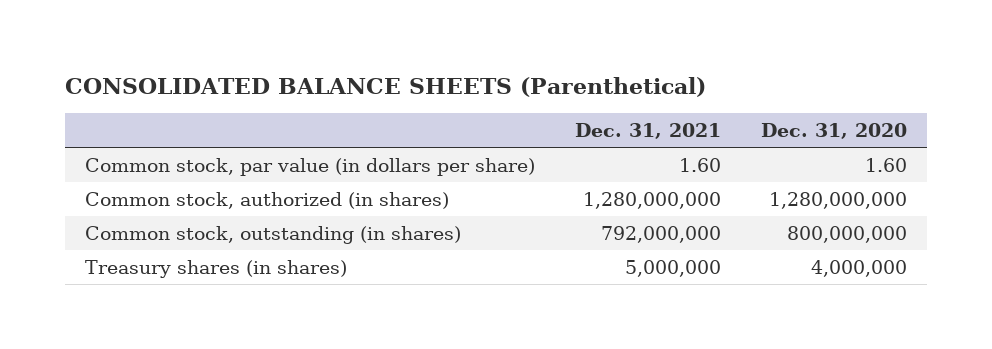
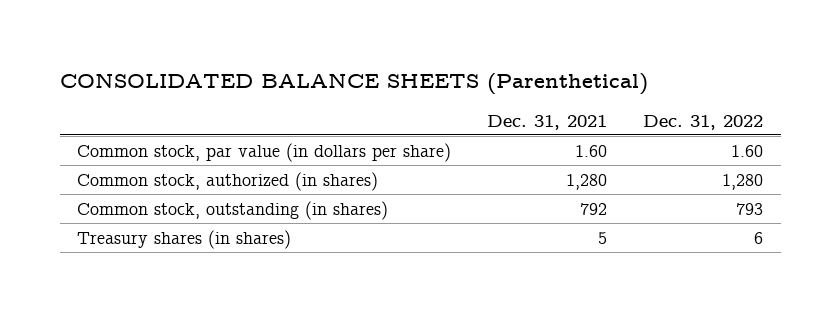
- | Dec. 31, 2021 | Dec. 31, 2020
+ | Dec. 31, 2021 | Dec. 31, 2022
- Common stock, authorized (in shares) | 1,280,000,000 | 1,280,000,000
- Common stock, outstanding (in shares) | 792,000,000 | 800,000,000
- Treasury shares (in shares) | 5,000,000 | 4,000,000
+ Common stock, authorized (in shares) | 1,280 | 1,280
+ Common stock, outstanding (in shares) | 792 | 793
+ Treasury shares (in shares) | 5 | 6

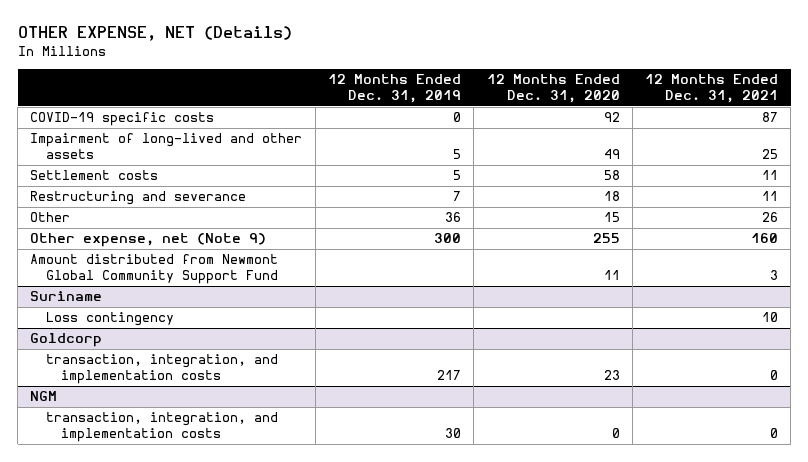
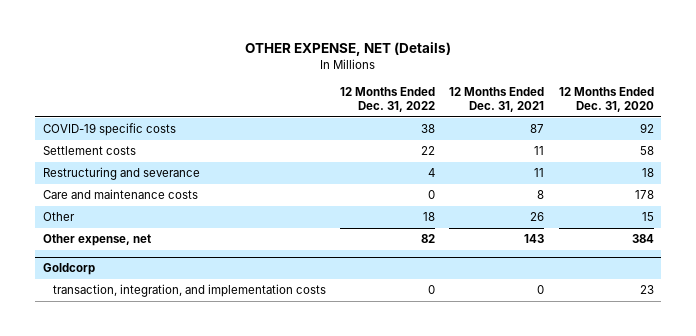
- | 12 Months Ended Dec. 31, 2019 | 12 Months Ended Dec. 31, 2020 | 12 Months Ended Dec. 31, 2021
+ | 12 Months Ended Dec. 31, 2022 | 12 Months Ended Dec. 31, 2021 | 12 Months Ended Dec. 31, 2020
- Impairment of long-lived and other assets | 5 | 49 | 25
+ Care and maintenance costs | 0 | 8 | 178
- Other expense, net (Note 9) | 300 | 255 | 160
- Amount distributed from Newmont Global Community Support Fund | | 11 | 3
- Suriname
- Loss contingency | | | 10
+ Other expense, net | 82 | 143 | 384
- NGM
- transaction, integration, and implementation costs | 30 | 0 | 0

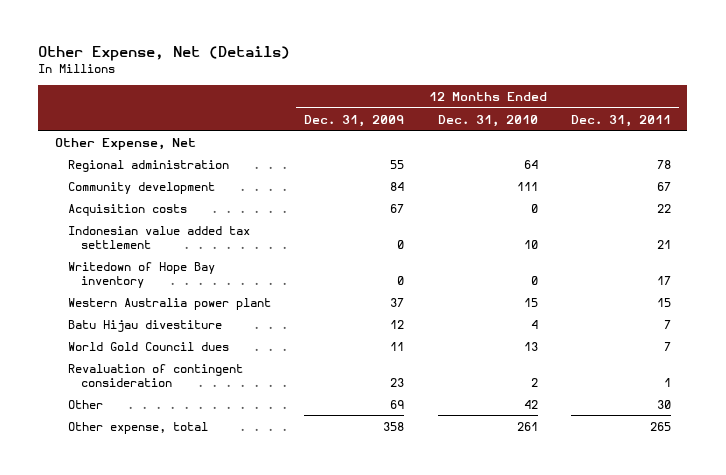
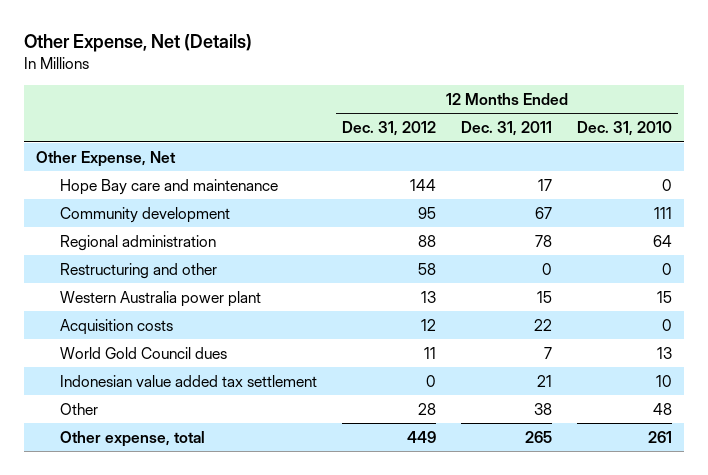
- | 12 Months Ended Dec. 31, 2009 | 12 Months Ended Dec. 31, 2010 | 12 Months Ended Dec. 31, 2011
+ | 12 Months Ended Dec. 31, 2012 | 12 Months Ended Dec. 31, 2011 | 12 Months Ended Dec. 31, 2010
+ Hope Bay care and maintenance | 144 | 17 | 0
- Writedown of Hope Bay inventory | 0 | 0 | 17
moved down: Regional administration | 88 | 78 | 64
+ Restructuring and other | 58 | 0 | 0
- Batu Hijau divestiture | 12 | 4 | 7
moved down: Acquisition costs | 12 | 22 | 0
- Revaluation of contingent consideration | 23 | 2 | 1
- Other | 69 | 42 | 30
moved down: Indonesian value added tax settlement | 0 | 21 | 10
+ Other | 28 | 38 | 48

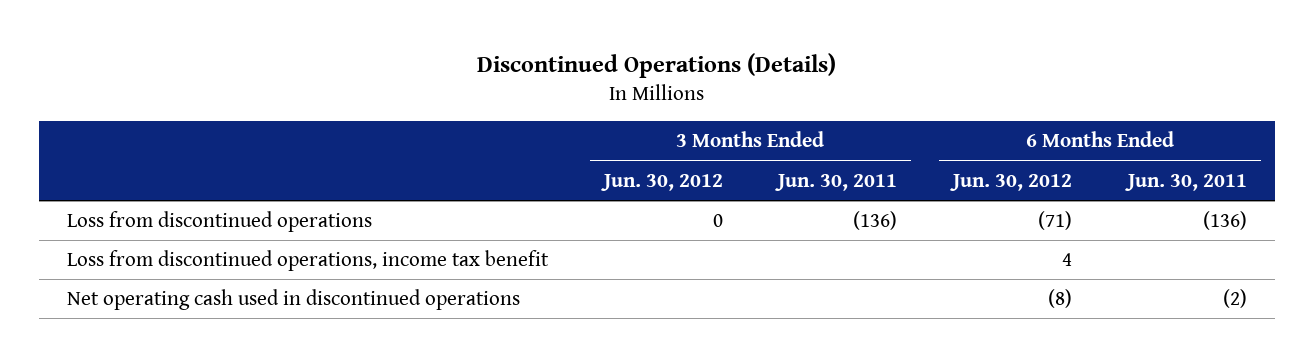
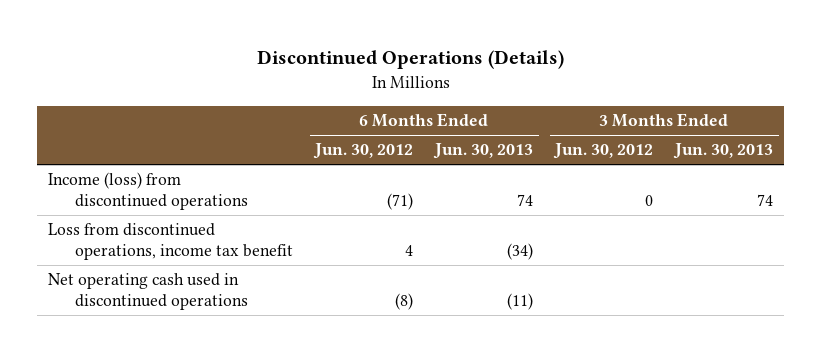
- | 3 Months Ended Jun. 30, 2012 | 3 Months Ended Jun. 30, 2011 | 6 Months Ended Jun. 30, 2012 | 6 Months Ended Jun. 30, 2011
+ | 6 Months Ended Jun. 30, 2012 | 6 Months Ended Jun. 30, 2013 | 3 Months Ended Jun. 30, 2012 | 3 Months Ended Jun. 30, 2013
- Loss from discontinued operations | 0 | (136) | (71) | (136)
+ Income (loss) from discontinued operations | (71) | 74 | 0 | 74

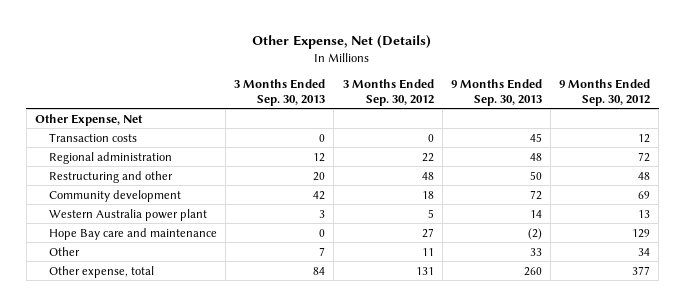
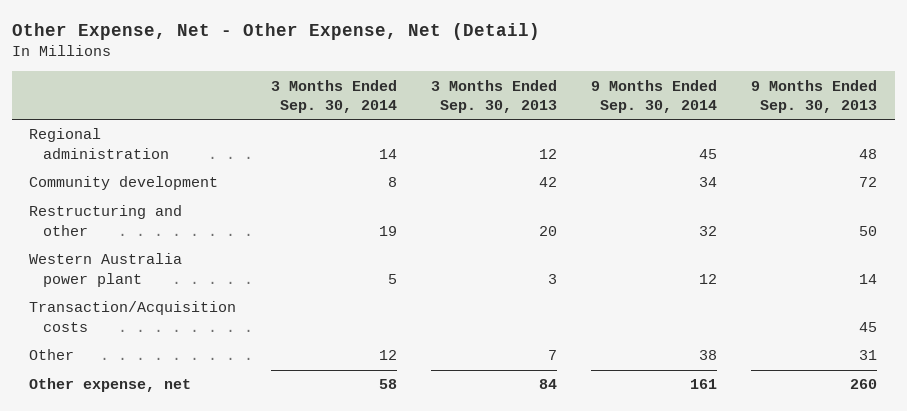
- Other Expense, Net (Details)
+ Other Expense, Net - Other Expense, Net (Detail)
- | 3 Months Ended Sep. 30, 2013 | 3 Months Ended Sep. 30, 2012 | 9 Months Ended Sep. 30, 2013 | 9 Months Ended Sep. 30, 2012
+ | 3 Months Ended Sep. 30, 2014 | 3 Months Ended Sep. 30, 2013 | 9 Months Ended Sep. 30, 2014 | 9 Months Ended Sep. 30, 2013
- Other Expense, Net
- Transaction costs | 0 | 0 | 45 | 12
moved down: Restructuring and other | 19 | 20 | 32 | 50
- Hope Bay care and maintenance | 0 | 27 | (2) | 129
- Other | 7 | 11 | 33 | 34
- Other expense, total | 84 | 131 | 260 | 377
+ Transaction/Acquisition costs | | | | 45
+ Other | 12 | 7 | 38 | 31
+ Other expense, net | 58 | 84 | 161 | 260

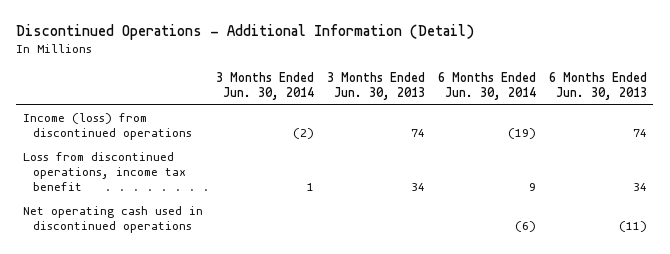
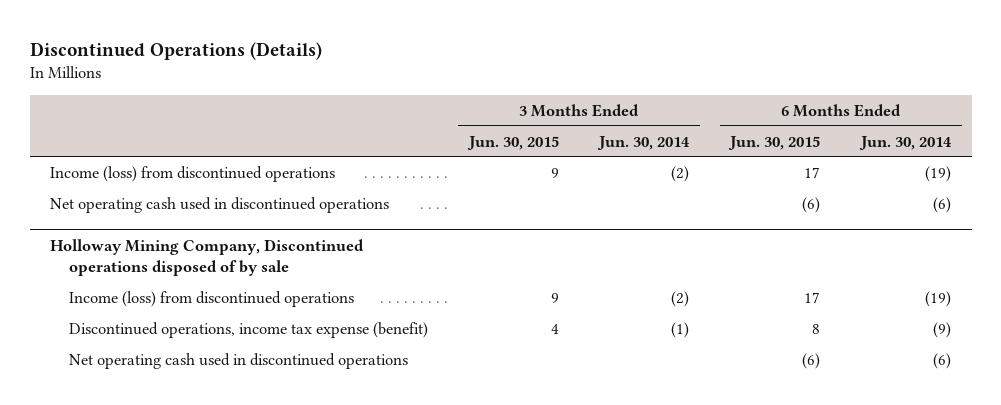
- Discontinued Operations - Additional Information (Detail)
+ Discontinued Operations (Details)
- | 3 Months Ended Jun. 30, 2014 | 3 Months Ended Jun. 30, 2013 | 6 Months Ended Jun. 30, 2014 | 6 Months Ended Jun. 30, 2013
+ | 3 Months Ended Jun. 30, 2015 | 3 Months Ended Jun. 30, 2014 | 6 Months Ended Jun. 30, 2015 | 6 Months Ended Jun. 30, 2014
- Loss from discontinued operations, income tax benefit | 1 | 34 | 9 | 34
+ Holloway Mining Company, Discontinued operations disposed of by sale
+ Income (loss) from discontinued operations | 9 | (2) | 17 | (19)
+ Discontinued operations, income tax expense (benefit) | 4 | (1) | 8 | (9)
+ Net operating cash used in discontinued operations | | | (6) | (6)

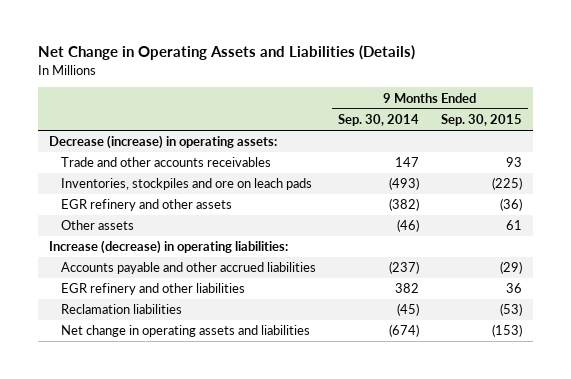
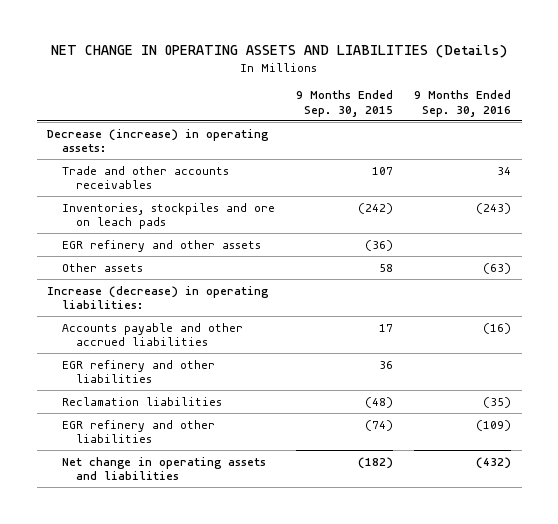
- Net Change in Operating Assets and Liabilities (Details)
+ NET CHANGE IN OPERATING ASSETS AND LIABILITIES (Details)
- | 9 Months Ended Sep. 30, 2014 | 9 Months Ended Sep. 30, 2015
+ | 9 Months Ended Sep. 30, 2015 | 9 Months Ended Sep. 30, 2016
- Trade and other accounts receivables | 147 | 93
- Inventories, stockpiles and ore on leach pads | (493) | (225)
+ Trade and other accounts receivables | 107 | 34
+ Inventories, stockpiles and ore on leach pads | (242) | (243)
- Other assets | (46) | 61
+ Other assets | 58 | (63)
- Accounts payable and other accrued liabilities | (237) | (29)
+ Accounts payable and other accrued liabilities | 17 | (16)
- Reclamation liabilities | (45) | (53)
- Net change in operating assets and liabilities | (674) | (153)
+ Reclamation liabilities | (48) | (35)
+ EGR refinery and other liabilities | (74) | (109)
+ Net change in operating assets and liabilities | (182) | (432)

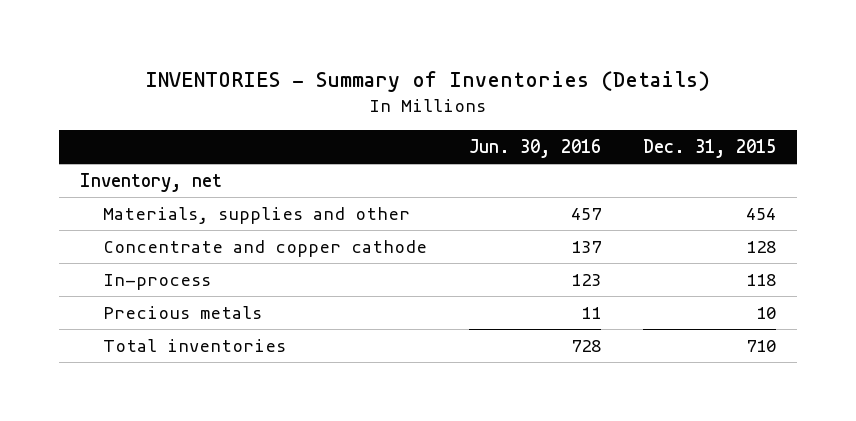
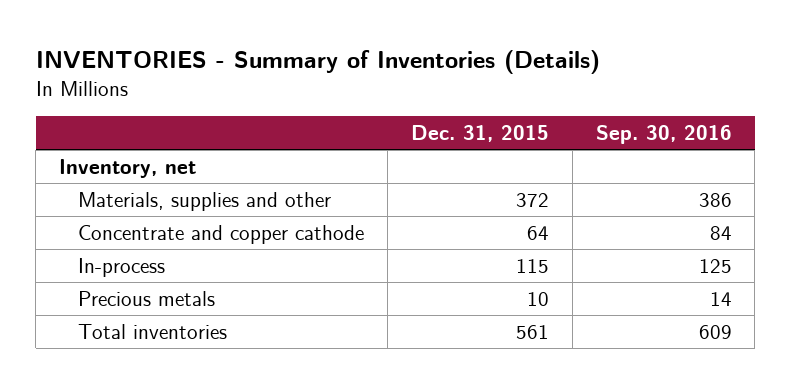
- | Jun. 30, 2016 | Dec. 31, 2015
+ | Dec. 31, 2015 | Sep. 30, 2016
- Materials, supplies and other | 457 | 454
- Concentrate and copper cathode | 137 | 128
- In-process | 123 | 118
+ Materials, supplies and other | 372 | 386
+ Concentrate and copper cathode | 64 | 84
+ In-process | 115 | 125
- Total inventories | 728 | 710
+ Total inventories | 561 | 609

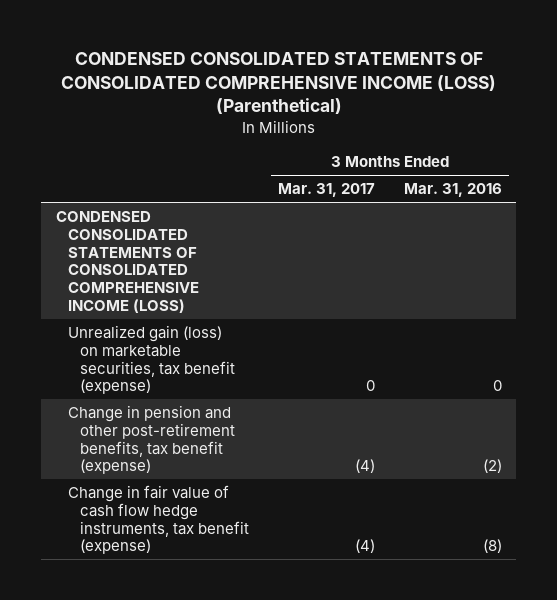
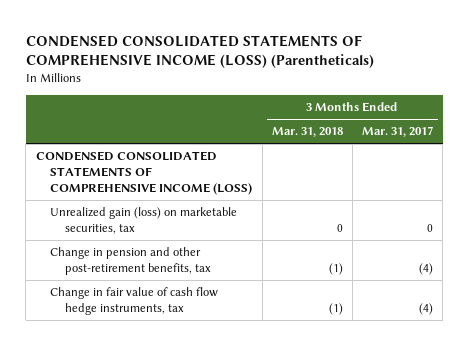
- CONDENSED CONSOLIDATED STATEMENTS OF CONSOLIDATED COMPREHENSIVE INCOME (LOSS) (Parenthetical)
+ CONDENSED CONSOLIDATED STATEMENTS OF COMPREHENSIVE INCOME (LOSS) (Parentheticals)
- | 3 Months Ended Mar. 31, 2017 | 3 Months Ended Mar. 31, 2016
+ | 3 Months Ended Mar. 31, 2018 | 3 Months Ended Mar. 31, 2017
- CONDENSED CONSOLIDATED STATEMENTS OF CONSOLIDATED COMPREHENSIVE INCOME (LOSS)
- Unrealized gain (loss) on marketable securities, tax benefit (expense) | 0 | 0
- Change in pension and other post-retirement benefits, tax benefit (expense) | (4) | (2)
- Change in fair value of cash flow hedge instruments, tax benefit (expense) | (4) | (8)
+ CONDENSED CONSOLIDATED STATEMENTS OF COMPREHENSIVE INCOME (LOSS)
+ Unrealized gain (loss) on marketable securities, tax | 0 | 0
+ Change in pension and other post-retirement benefits, tax | (1) | (4)
+ Change in fair value of cash flow hedge instruments, tax | (1) | (4)

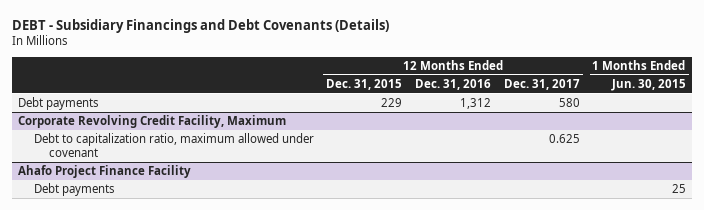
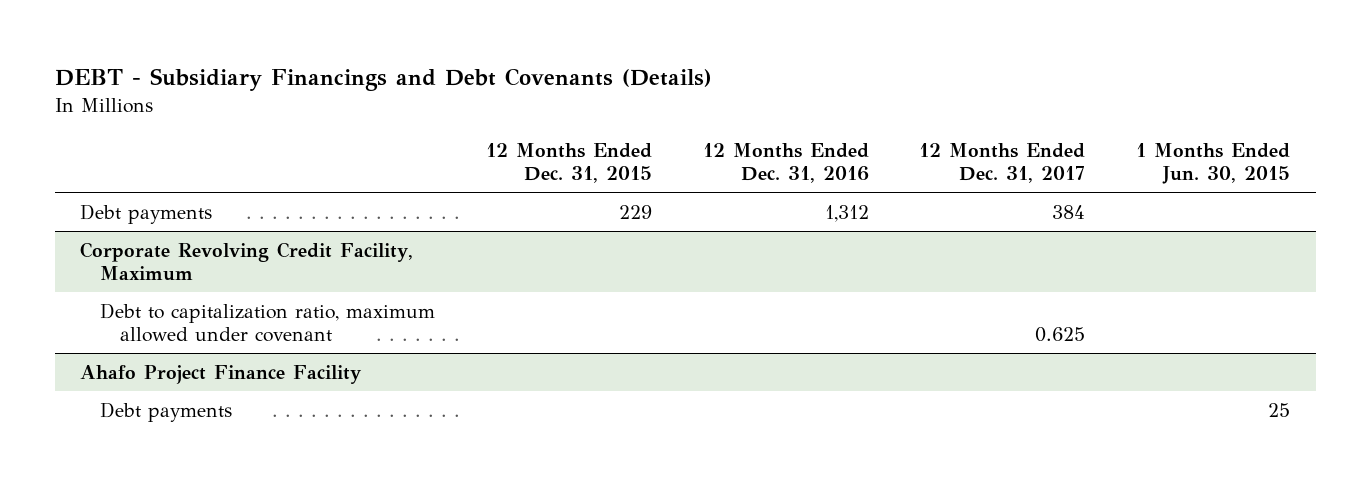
- Debt payments | 229 | 1,312 | 580 |
+ Debt payments | 229 | 1,312 | 384 |

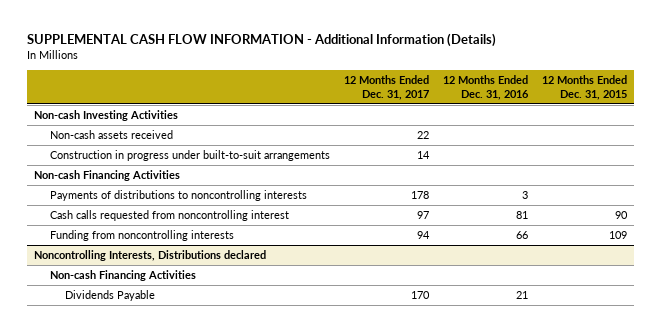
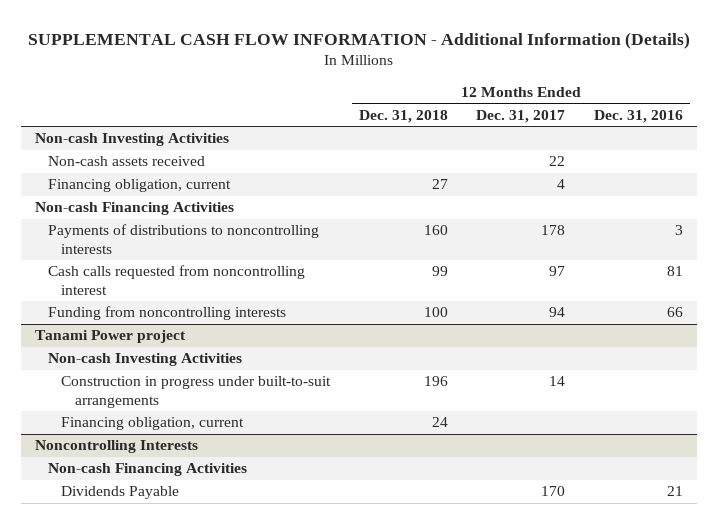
- | 12 Months Ended Dec. 31, 2017 | 12 Months Ended Dec. 31, 2016 | 12 Months Ended Dec. 31, 2015
+ | 12 Months Ended Dec. 31, 2018 | 12 Months Ended Dec. 31, 2017 | 12 Months Ended Dec. 31, 2016
- Construction in progress under built-to-suit arrangements | 14 | |
+ Financing obligation, current | 27 | 4 |
- Noncontrolling Interests, Distributions declared
+ Tanami Power project
+ Non-cash Investing Activities
+ Construction in progress under built-to-suit arrangements | 196 | 14 |
+ Financing obligation, current | 24 | |
+ Noncontrolling Interests

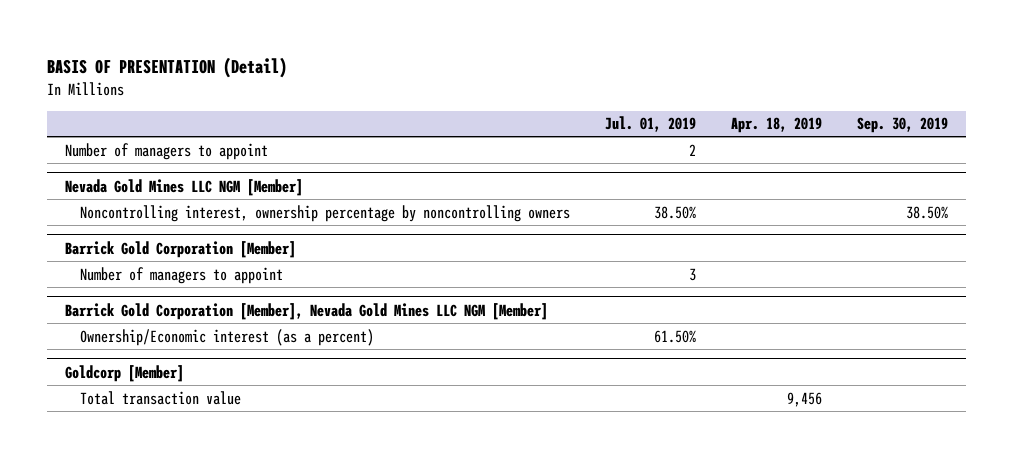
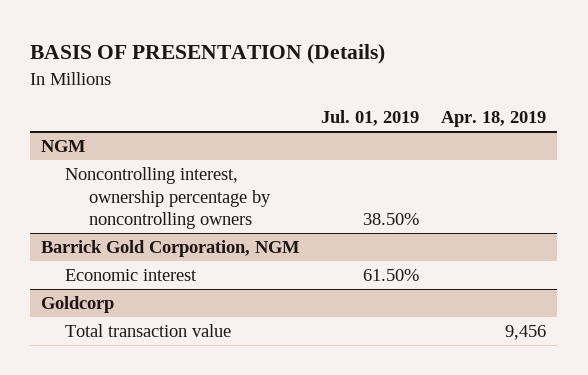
- BASIS OF PRESENTATION (Detail)
+ BASIS OF PRESENTATION (Details)
- | Jul. 01, 2019 | Apr. 18, 2019 | Sep. 30, 2019
+ | Jul. 01, 2019 | Apr. 18, 2019
- Number of managers to appoint | 2 | |
- Nevada Gold Mines LLC NGM [Member]
+ NGM
- Barrick Gold Corporation [Member]
- Number of managers to appoint | 3 | |
- Barrick Gold Corporation [Member], Nevada Gold Mines LLC NGM [Member]
- Ownership/Economic interest (as a percent) | 61.50% | |
- Goldcorp [Member]
+ Barrick Gold Corporation, NGM
+ Economic interest | 61.50% |
+ Goldcorp

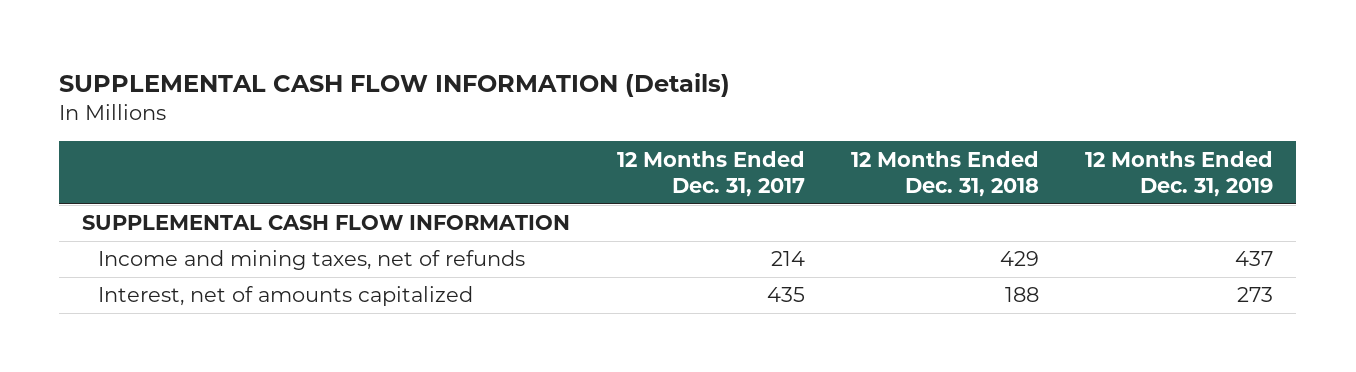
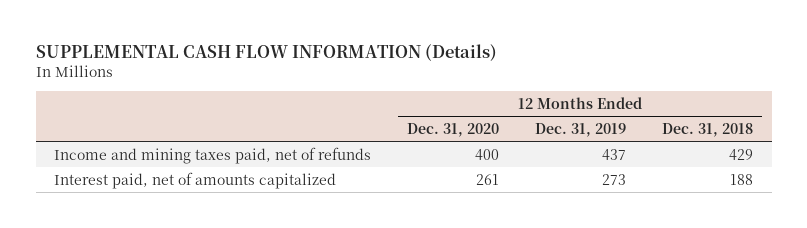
- | 12 Months Ended Dec. 31, 2017 | 12 Months Ended Dec. 31, 2018 | 12 Months Ended Dec. 31, 2019
+ | 12 Months Ended Dec. 31, 2020 | 12 Months Ended Dec. 31, 2019 | 12 Months Ended Dec. 31, 2018
- SUPPLEMENTAL CASH FLOW INFORMATION
- Income and mining taxes, net of refunds | 214 | 429 | 437
- Interest, net of amounts capitalized | 435 | 188 | 273
+ Income and mining taxes paid, net of refunds | 400 | 437 | 429
+ Interest paid, net of amounts capitalized | 261 | 273 | 188

